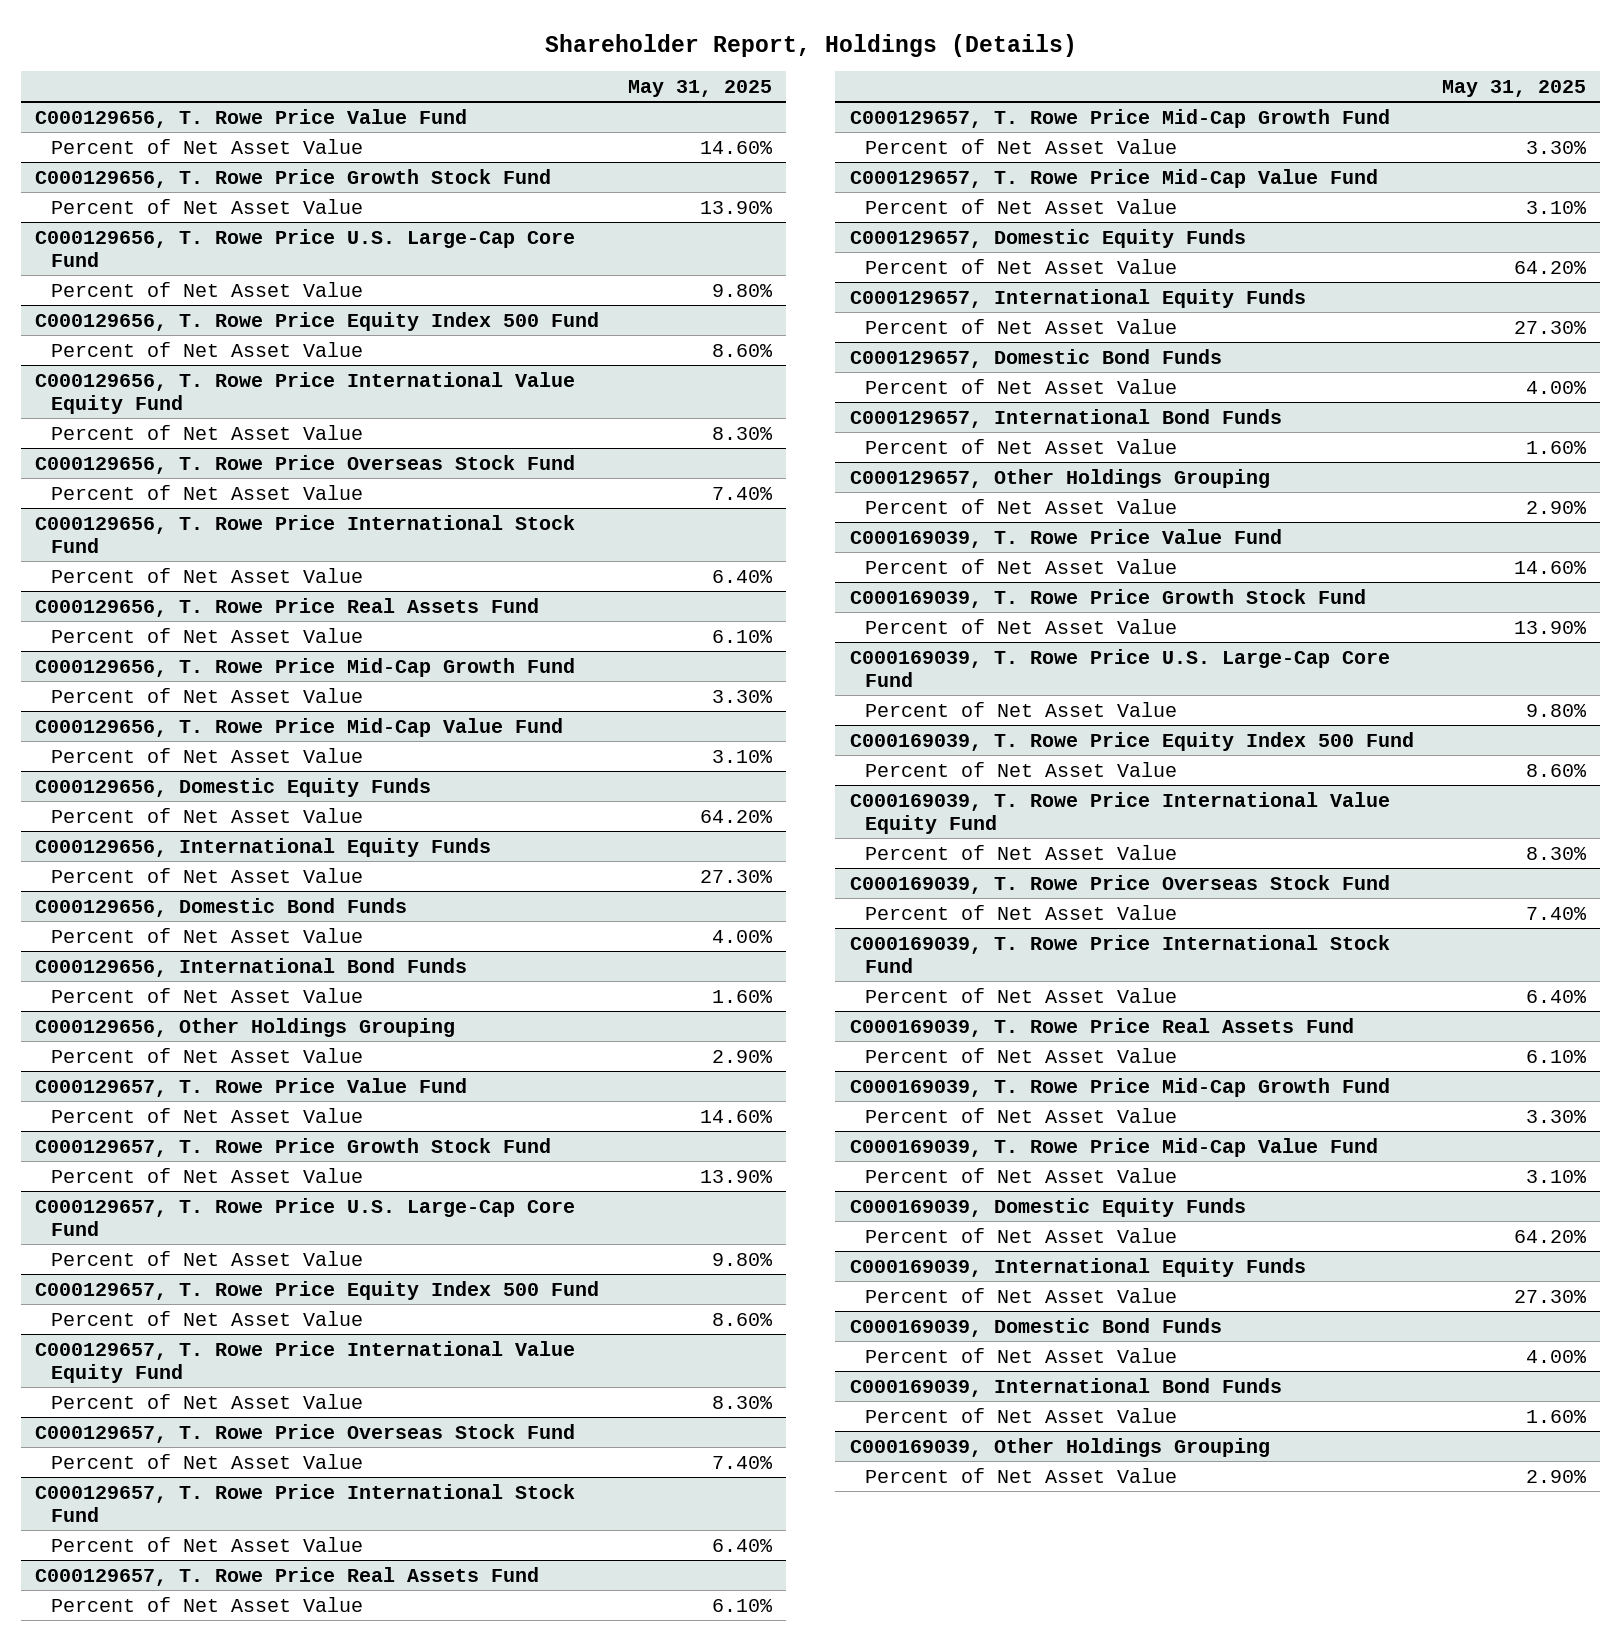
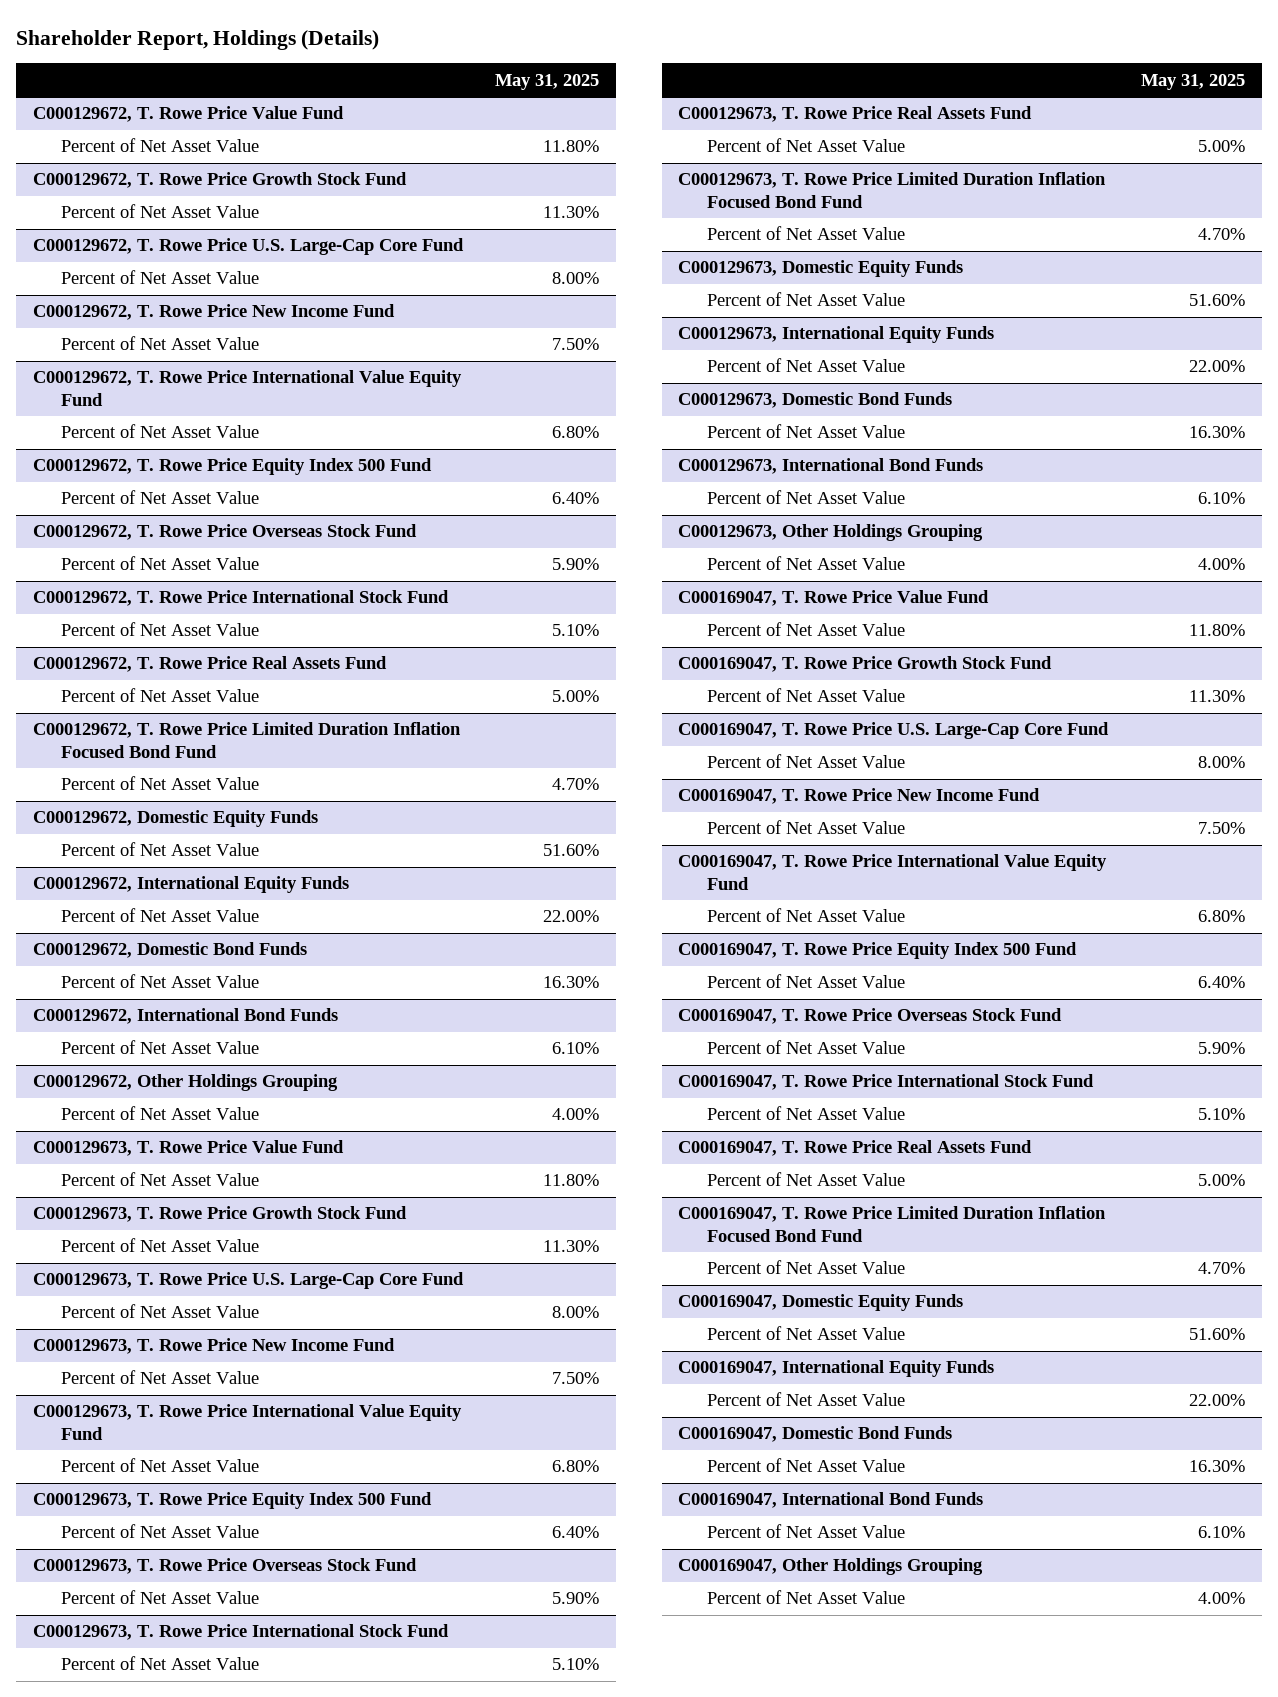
- C000129656, T. Rowe Price Value Fund
- Percent of Net Asset Value | 14.60%
- C000129656, T. Rowe Price Growth Stock Fund
- Percent of Net Asset Value | 13.90%
- C000129656, T. Rowe Price U.S. Large-Cap Core Fund
- Percent of Net Asset Value | 9.80%
- C000129656, T. Rowe Price Equity Index 500 Fund
- Percent of Net Asset Value | 8.60%
- C000129656, T. Rowe Price International Value Equity Fund
- Percent of Net Asset Value | 8.30%
- C000129656, T. Rowe Price Overseas Stock Fund
- Percent of Net Asset Value | 7.40%
- C000129656, T. Rowe Price International Stock Fund
+ C000129672, T. Rowe Price Value Fund
+ Percent of Net Asset Value | 11.80%
+ C000129672, T. Rowe Price Growth Stock Fund
+ Percent of Net Asset Value | 11.30%
+ C000129672, T. Rowe Price U.S. Large-Cap Core Fund
+ Percent of Net Asset Value | 8.00%
+ C000129672, T. Rowe Price New Income Fund
+ Percent of Net Asset Value | 7.50%
+ C000129672, T. Rowe Price International Value Equity Fund
+ Percent of Net Asset Value | 6.80%
+ C000129672, T. Rowe Price Equity Index 500 Fund
- C000129656, T. Rowe Price Real Assets Fund
+ C000129672, T. Rowe Price Overseas Stock Fund
+ Percent of Net Asset Value | 5.90%
+ C000129672, T. Rowe Price International Stock Fund
+ Percent of Net Asset Value | 5.10%
+ C000129672, T. Rowe Price Real Assets Fund
+ Percent of Net Asset Value | 5.00%
+ C000129672, T. Rowe Price Limited Duration Inflation Focused Bond Fund
+ Percent of Net Asset Value | 4.70%
+ C000129672, Domestic Equity Funds
+ Percent of Net Asset Value | 51.60%
+ C000129672, International Equity Funds
+ Percent of Net Asset Value | 22.00%
+ C000129672, Domestic Bond Funds
+ Percent of Net Asset Value | 16.30%
+ C000129672, International Bond Funds
- C000129656, T. Rowe Price Mid-Cap Growth Fund
- Percent of Net Asset Value | 3.30%
- C000129656, T. Rowe Price Mid-Cap Value Fund
- Percent of Net Asset Value | 3.10%
- C000129656, Domestic Equity Funds
- Percent of Net Asset Value | 64.20%
- C000129656, International Equity Funds
- Percent of Net Asset Value | 27.30%
- C000129656, Domestic Bond Funds
+ C000129672, Other Holdings Grouping
- C000129656, International Bond Funds
- Percent of Net Asset Value | 1.60%
- C000129656, Other Holdings Grouping
- Percent of Net Asset Value | 2.90%
- C000129657, T. Rowe Price Value Fund
- Percent of Net Asset Value | 14.60%
- C000129657, T. Rowe Price Growth Stock Fund
- Percent of Net Asset Value | 13.90%
- C000129657, T. Rowe Price U.S. Large-Cap Core Fund
- Percent of Net Asset Value | 9.80%
- C000129657, T. Rowe Price Equity Index 500 Fund
- Percent of Net Asset Value | 8.60%
- C000129657, T. Rowe Price International Value Equity Fund
- Percent of Net Asset Value | 8.30%
- C000129657, T. Rowe Price Overseas Stock Fund
- Percent of Net Asset Value | 7.40%
- C000129657, T. Rowe Price International Stock Fund
+ C000129673, T. Rowe Price Value Fund
+ Percent of Net Asset Value | 11.80%
+ C000129673, T. Rowe Price Growth Stock Fund
+ Percent of Net Asset Value | 11.30%
+ C000129673, T. Rowe Price U.S. Large-Cap Core Fund
+ Percent of Net Asset Value | 8.00%
+ C000129673, T. Rowe Price New Income Fund
+ Percent of Net Asset Value | 7.50%
+ C000129673, T. Rowe Price International Value Equity Fund
+ Percent of Net Asset Value | 6.80%
+ C000129673, T. Rowe Price Equity Index 500 Fund
- C000129657, T. Rowe Price Real Assets Fund
+ C000129673, T. Rowe Price Overseas Stock Fund
+ Percent of Net Asset Value | 5.90%
+ C000129673, T. Rowe Price International Stock Fund
+ Percent of Net Asset Value | 5.10%
+ C000129673, T. Rowe Price Real Assets Fund
+ Percent of Net Asset Value | 5.00%
+ C000129673, T. Rowe Price Limited Duration Inflation Focused Bond Fund
+ Percent of Net Asset Value | 4.70%
+ C000129673, Domestic Equity Funds
+ Percent of Net Asset Value | 51.60%
+ C000129673, International Equity Funds
+ Percent of Net Asset Value | 22.00%
+ C000129673, Domestic Bond Funds
+ Percent of Net Asset Value | 16.30%
+ C000129673, International Bond Funds
- C000129657, T. Rowe Price Mid-Cap Growth Fund
- Percent of Net Asset Value | 3.30%
- C000129657, T. Rowe Price Mid-Cap Value Fund
- Percent of Net Asset Value | 3.10%
- C000129657, Domestic Equity Funds
- Percent of Net Asset Value | 64.20%
- C000129657, International Equity Funds
- Percent of Net Asset Value | 27.30%
- C000129657, Domestic Bond Funds
+ C000129673, Other Holdings Grouping
- C000129657, International Bond Funds
- Percent of Net Asset Value | 1.60%
- C000129657, Other Holdings Grouping
- Percent of Net Asset Value | 2.90%
- C000169039, T. Rowe Price Value Fund
- Percent of Net Asset Value | 14.60%
- C000169039, T. Rowe Price Growth Stock Fund
- Percent of Net Asset Value | 13.90%
- C000169039, T. Rowe Price U.S. Large-Cap Core Fund
- Percent of Net Asset Value | 9.80%
- C000169039, T. Rowe Price Equity Index 500 Fund
- Percent of Net Asset Value | 8.60%
- C000169039, T. Rowe Price International Value Equity Fund
- Percent of Net Asset Value | 8.30%
- C000169039, T. Rowe Price Overseas Stock Fund
- Percent of Net Asset Value | 7.40%
- C000169039, T. Rowe Price International Stock Fund
+ C000169047, T. Rowe Price Value Fund
+ Percent of Net Asset Value | 11.80%
+ C000169047, T. Rowe Price Growth Stock Fund
+ Percent of Net Asset Value | 11.30%
+ C000169047, T. Rowe Price U.S. Large-Cap Core Fund
+ Percent of Net Asset Value | 8.00%
+ C000169047, T. Rowe Price New Income Fund
+ Percent of Net Asset Value | 7.50%
+ C000169047, T. Rowe Price International Value Equity Fund
+ Percent of Net Asset Value | 6.80%
+ C000169047, T. Rowe Price Equity Index 500 Fund
- C000169039, T. Rowe Price Real Assets Fund
+ C000169047, T. Rowe Price Overseas Stock Fund
+ Percent of Net Asset Value | 5.90%
+ C000169047, T. Rowe Price International Stock Fund
+ Percent of Net Asset Value | 5.10%
+ C000169047, T. Rowe Price Real Assets Fund
+ Percent of Net Asset Value | 5.00%
+ C000169047, T. Rowe Price Limited Duration Inflation Focused Bond Fund
+ Percent of Net Asset Value | 4.70%
+ C000169047, Domestic Equity Funds
+ Percent of Net Asset Value | 51.60%
+ C000169047, International Equity Funds
+ Percent of Net Asset Value | 22.00%
+ C000169047, Domestic Bond Funds
+ Percent of Net Asset Value | 16.30%
+ C000169047, International Bond Funds
- C000169039, T. Rowe Price Mid-Cap Growth Fund
- Percent of Net Asset Value | 3.30%
- C000169039, T. Rowe Price Mid-Cap Value Fund
- Percent of Net Asset Value | 3.10%
- C000169039, Domestic Equity Funds
- Percent of Net Asset Value | 64.20%
- C000169039, International Equity Funds
- Percent of Net Asset Value | 27.30%
- C000169039, Domestic Bond Funds
+ C000169047, Other Holdings Grouping
- C000169039, International Bond Funds
- Percent of Net Asset Value | 1.60%
- C000169039, Other Holdings Grouping
- Percent of Net Asset Value | 2.90%

